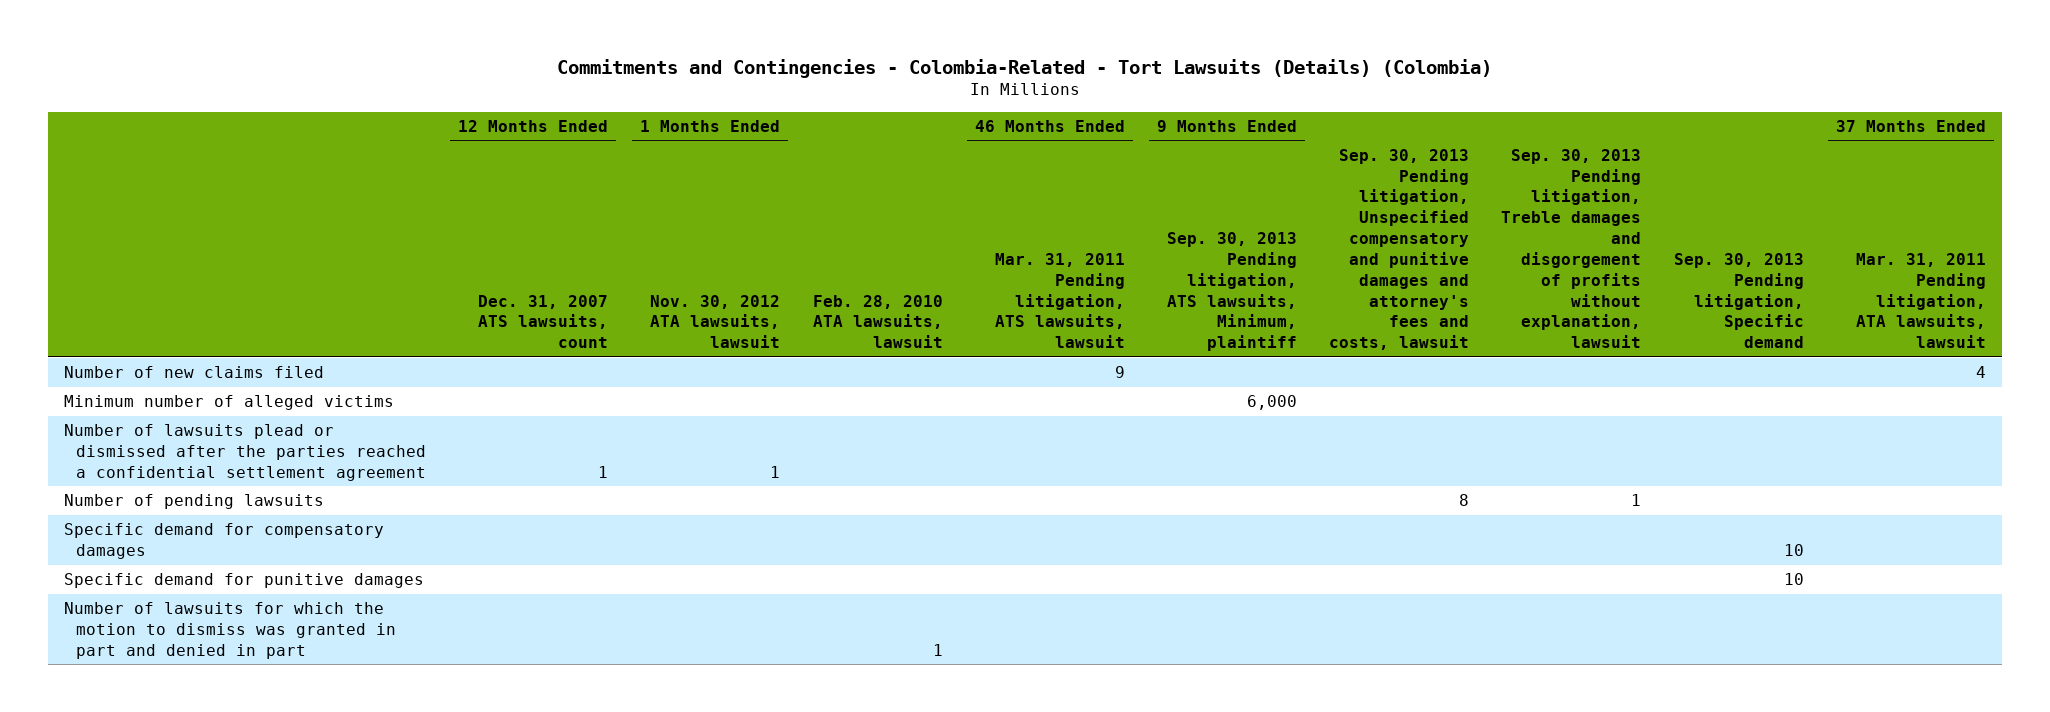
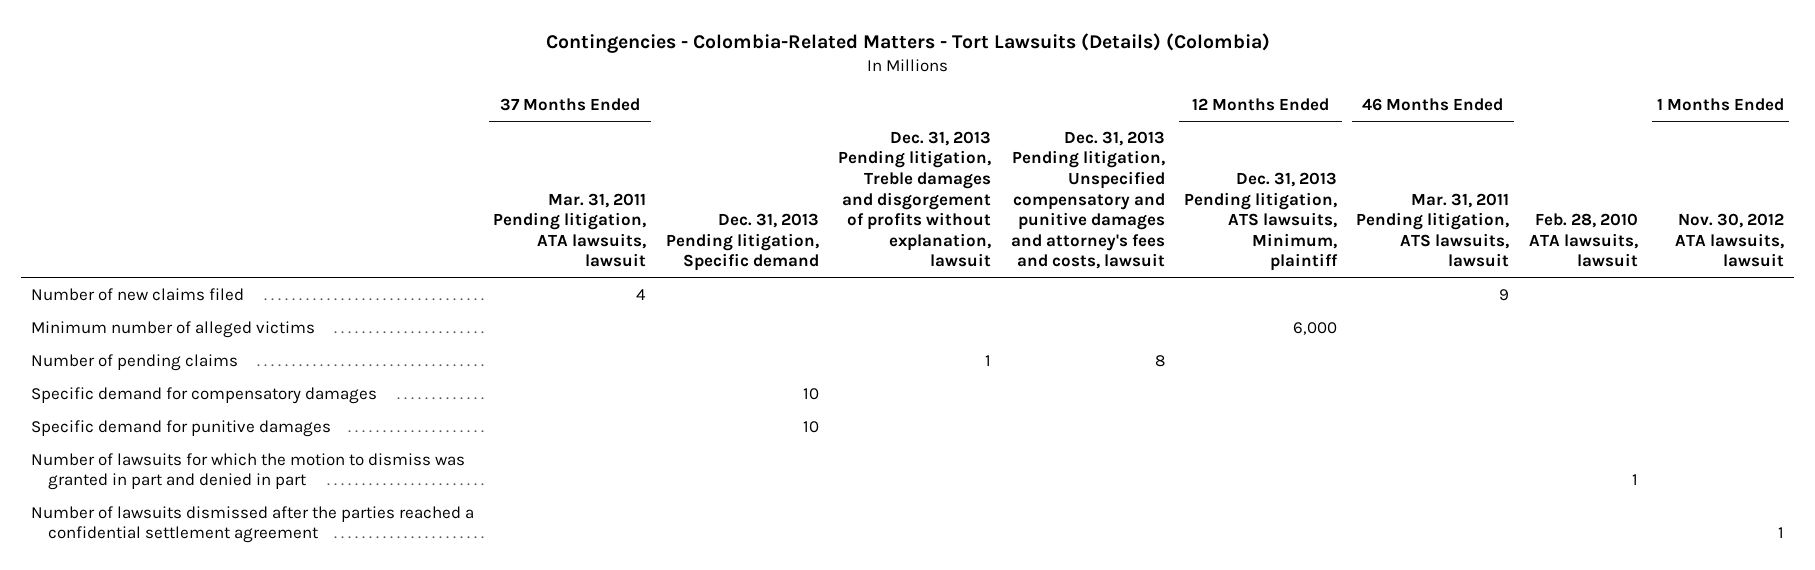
- Commitments and Contingencies - Colombia-Related - Tort Lawsuits (Details) (Colombia)
+ Contingencies - Colombia-Related Matters - Tort Lawsuits (Details) (Colombia)
- | 12 Months Ended Dec. 31, 2007 ATS lawsuits, count | 1 Months Ended Nov. 30, 2012 ATA lawsuits, lawsuit | Feb. 28, 2010 ATA lawsuits, lawsuit | 46 Months Ended Mar. 31, 2011 Pending litigation, ATS lawsuits, lawsuit | 9 Months Ended Sep. 30, 2013 Pending litigation, ATS lawsuits, Minimum, plaintiff | Sep. 30, 2013 Pending litigation, Unspecified compensatory and punitive damages and attorney's fees and costs, lawsuit | Sep. 30, 2013 Pending litigation, Treble damages and disgorgement of profits without explanation, lawsuit | Sep. 30, 2013 Pending litigation, Specific demand | 37 Months Ended Mar. 31, 2011 Pending litigation, ATA lawsuits, lawsuit
+ | 37 Months Ended Mar. 31, 2011 Pending litigation, ATA lawsuits, lawsuit | Dec. 31, 2013 Pending litigation, Specific demand | Dec. 31, 2013 Pending litigation, Treble damages and disgorgement of profits without explanation, lawsuit | Dec. 31, 2013 Pending litigation, Unspecified compensatory and punitive damages and attorney's fees and costs, lawsuit | 12 Months Ended Dec. 31, 2013 Pending litigation, ATS lawsuits, Minimum, plaintiff | 46 Months Ended Mar. 31, 2011 Pending litigation, ATS lawsuits, lawsuit | Feb. 28, 2010 ATA lawsuits, lawsuit | 1 Months Ended Nov. 30, 2012 ATA lawsuits, lawsuit
- Number of lawsuits plead or dismissed after the parties reached a confidential settlement agreement | 1 | 1 | | | | | | |
- Number of pending lawsuits | | | | | | 8 | 1 | |
+ Number of pending claims | | | 1 | 8 | | | |
+ Number of lawsuits dismissed after the parties reached a confidential settlement agreement | | | | | | | | 1

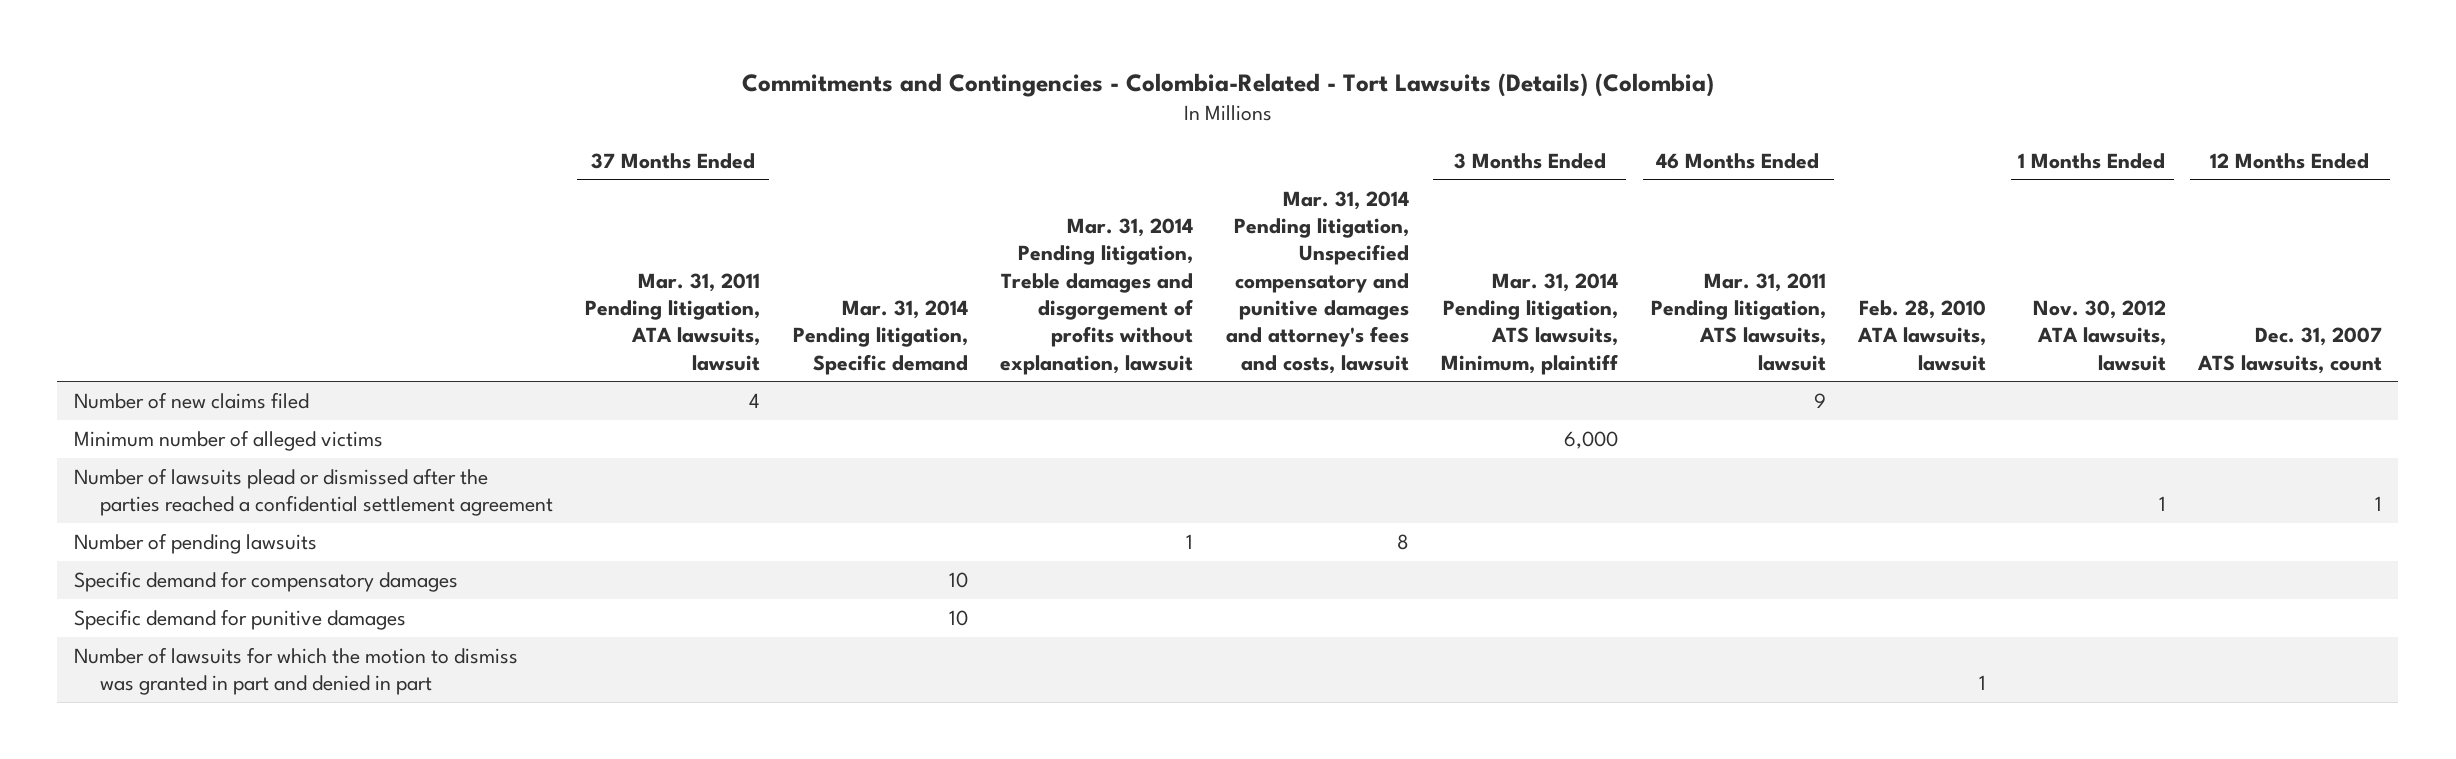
- Contingencies - Colombia-Related Matters - Tort Lawsuits (Details) (Colombia)
+ Commitments and Contingencies - Colombia-Related - Tort Lawsuits (Details) (Colombia)
- | 37 Months Ended Mar. 31, 2011 Pending litigation, ATA lawsuits, lawsuit | Dec. 31, 2013 Pending litigation, Specific demand | Dec. 31, 2013 Pending litigation, Treble damages and disgorgement of profits without explanation, lawsuit | Dec. 31, 2013 Pending litigation, Unspecified compensatory and punitive damages and attorney's fees and costs, lawsuit | 12 Months Ended Dec. 31, 2013 Pending litigation, ATS lawsuits, Minimum, plaintiff | 46 Months Ended Mar. 31, 2011 Pending litigation, ATS lawsuits, lawsuit | Feb. 28, 2010 ATA lawsuits, lawsuit | 1 Months Ended Nov. 30, 2012 ATA lawsuits, lawsuit
+ | 37 Months Ended Mar. 31, 2011 Pending litigation, ATA lawsuits, lawsuit | Mar. 31, 2014 Pending litigation, Specific demand | Mar. 31, 2014 Pending litigation, Treble damages and disgorgement of profits without explanation, lawsuit | Mar. 31, 2014 Pending litigation, Unspecified compensatory and punitive damages and attorney's fees and costs, lawsuit | 3 Months Ended Mar. 31, 2014 Pending litigation, ATS lawsuits, Minimum, plaintiff | 46 Months Ended Mar. 31, 2011 Pending litigation, ATS lawsuits, lawsuit | Feb. 28, 2010 ATA lawsuits, lawsuit | 1 Months Ended Nov. 30, 2012 ATA lawsuits, lawsuit | 12 Months Ended Dec. 31, 2007 ATS lawsuits, count
- Number of pending claims | | | 1 | 8 | | | |
+ Number of lawsuits plead or dismissed after the parties reached a confidential settlement agreement | | | | | | | | 1 | 1
+ Number of pending lawsuits | | | 1 | 8 | | | | |
- Number of lawsuits dismissed after the parties reached a confidential settlement agreement | | | | | | | | 1

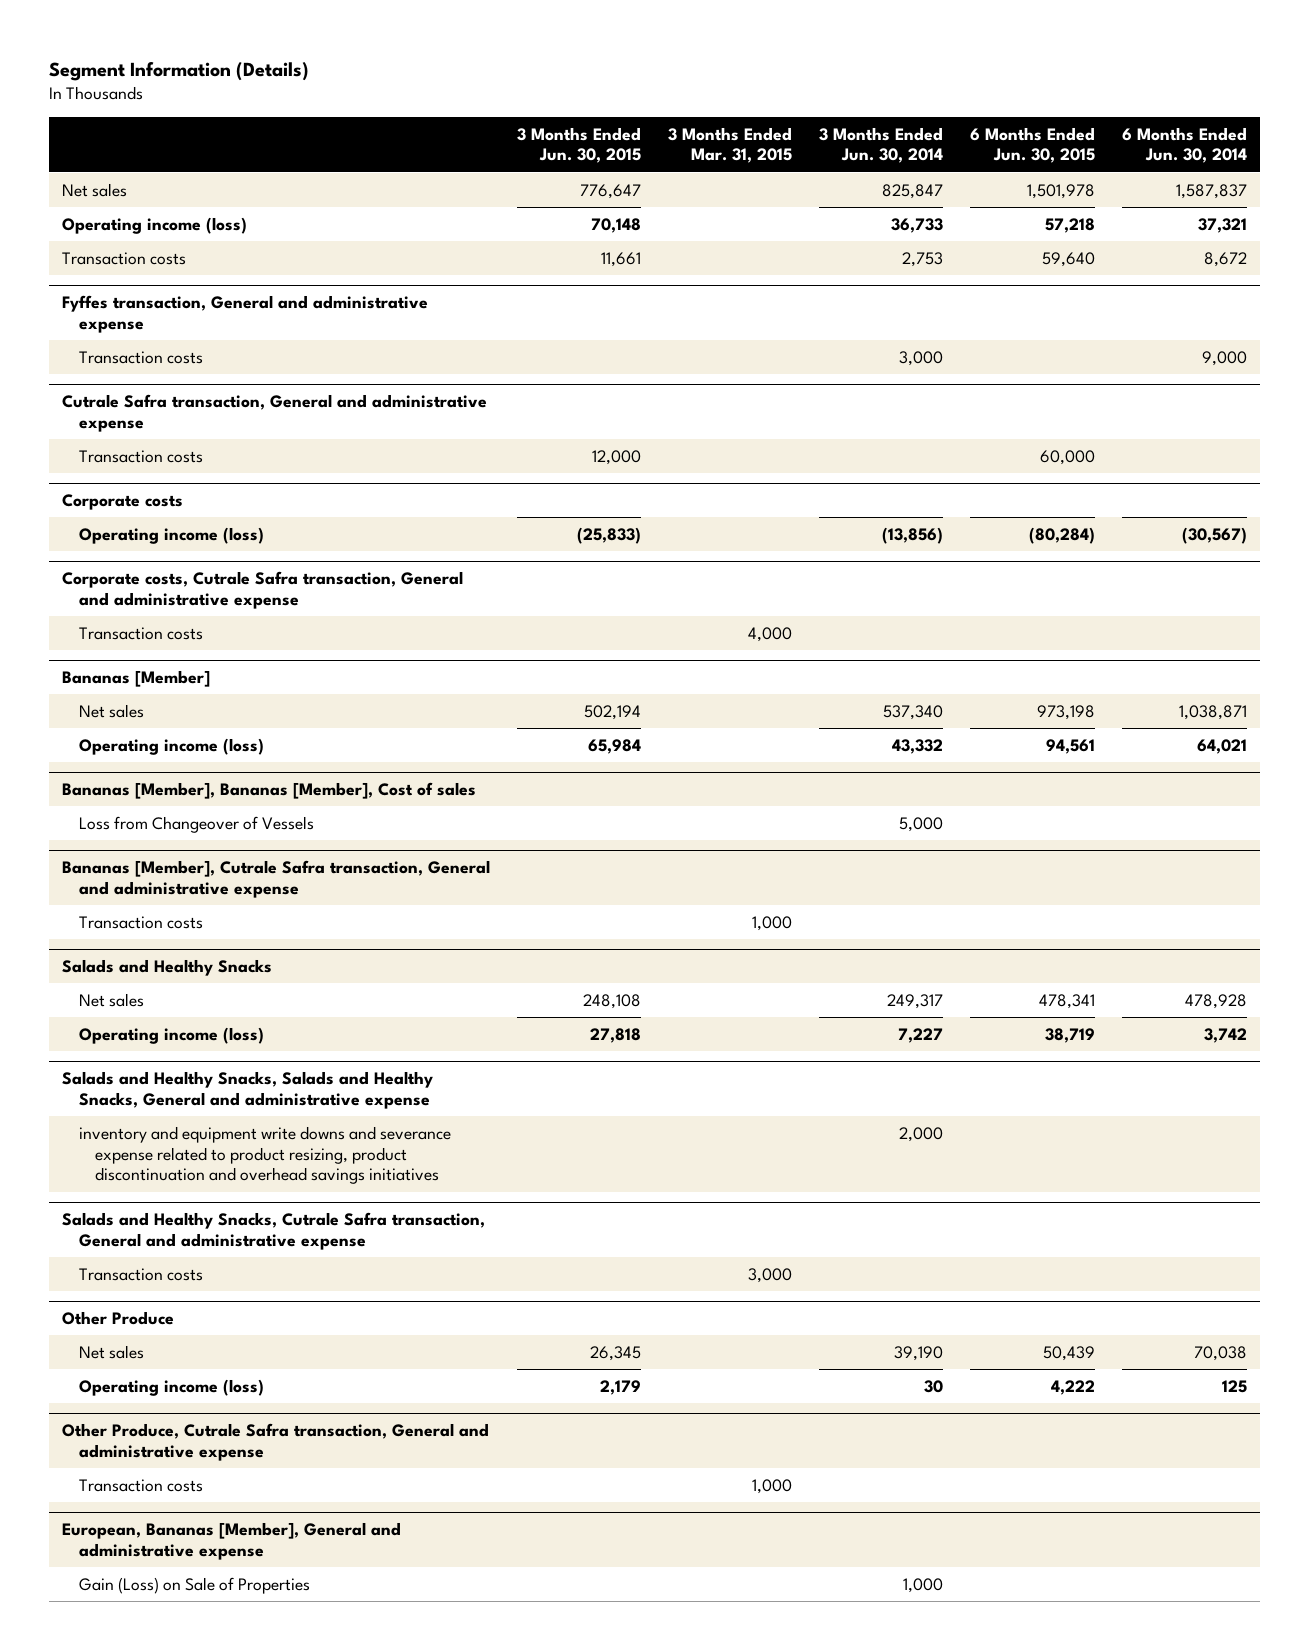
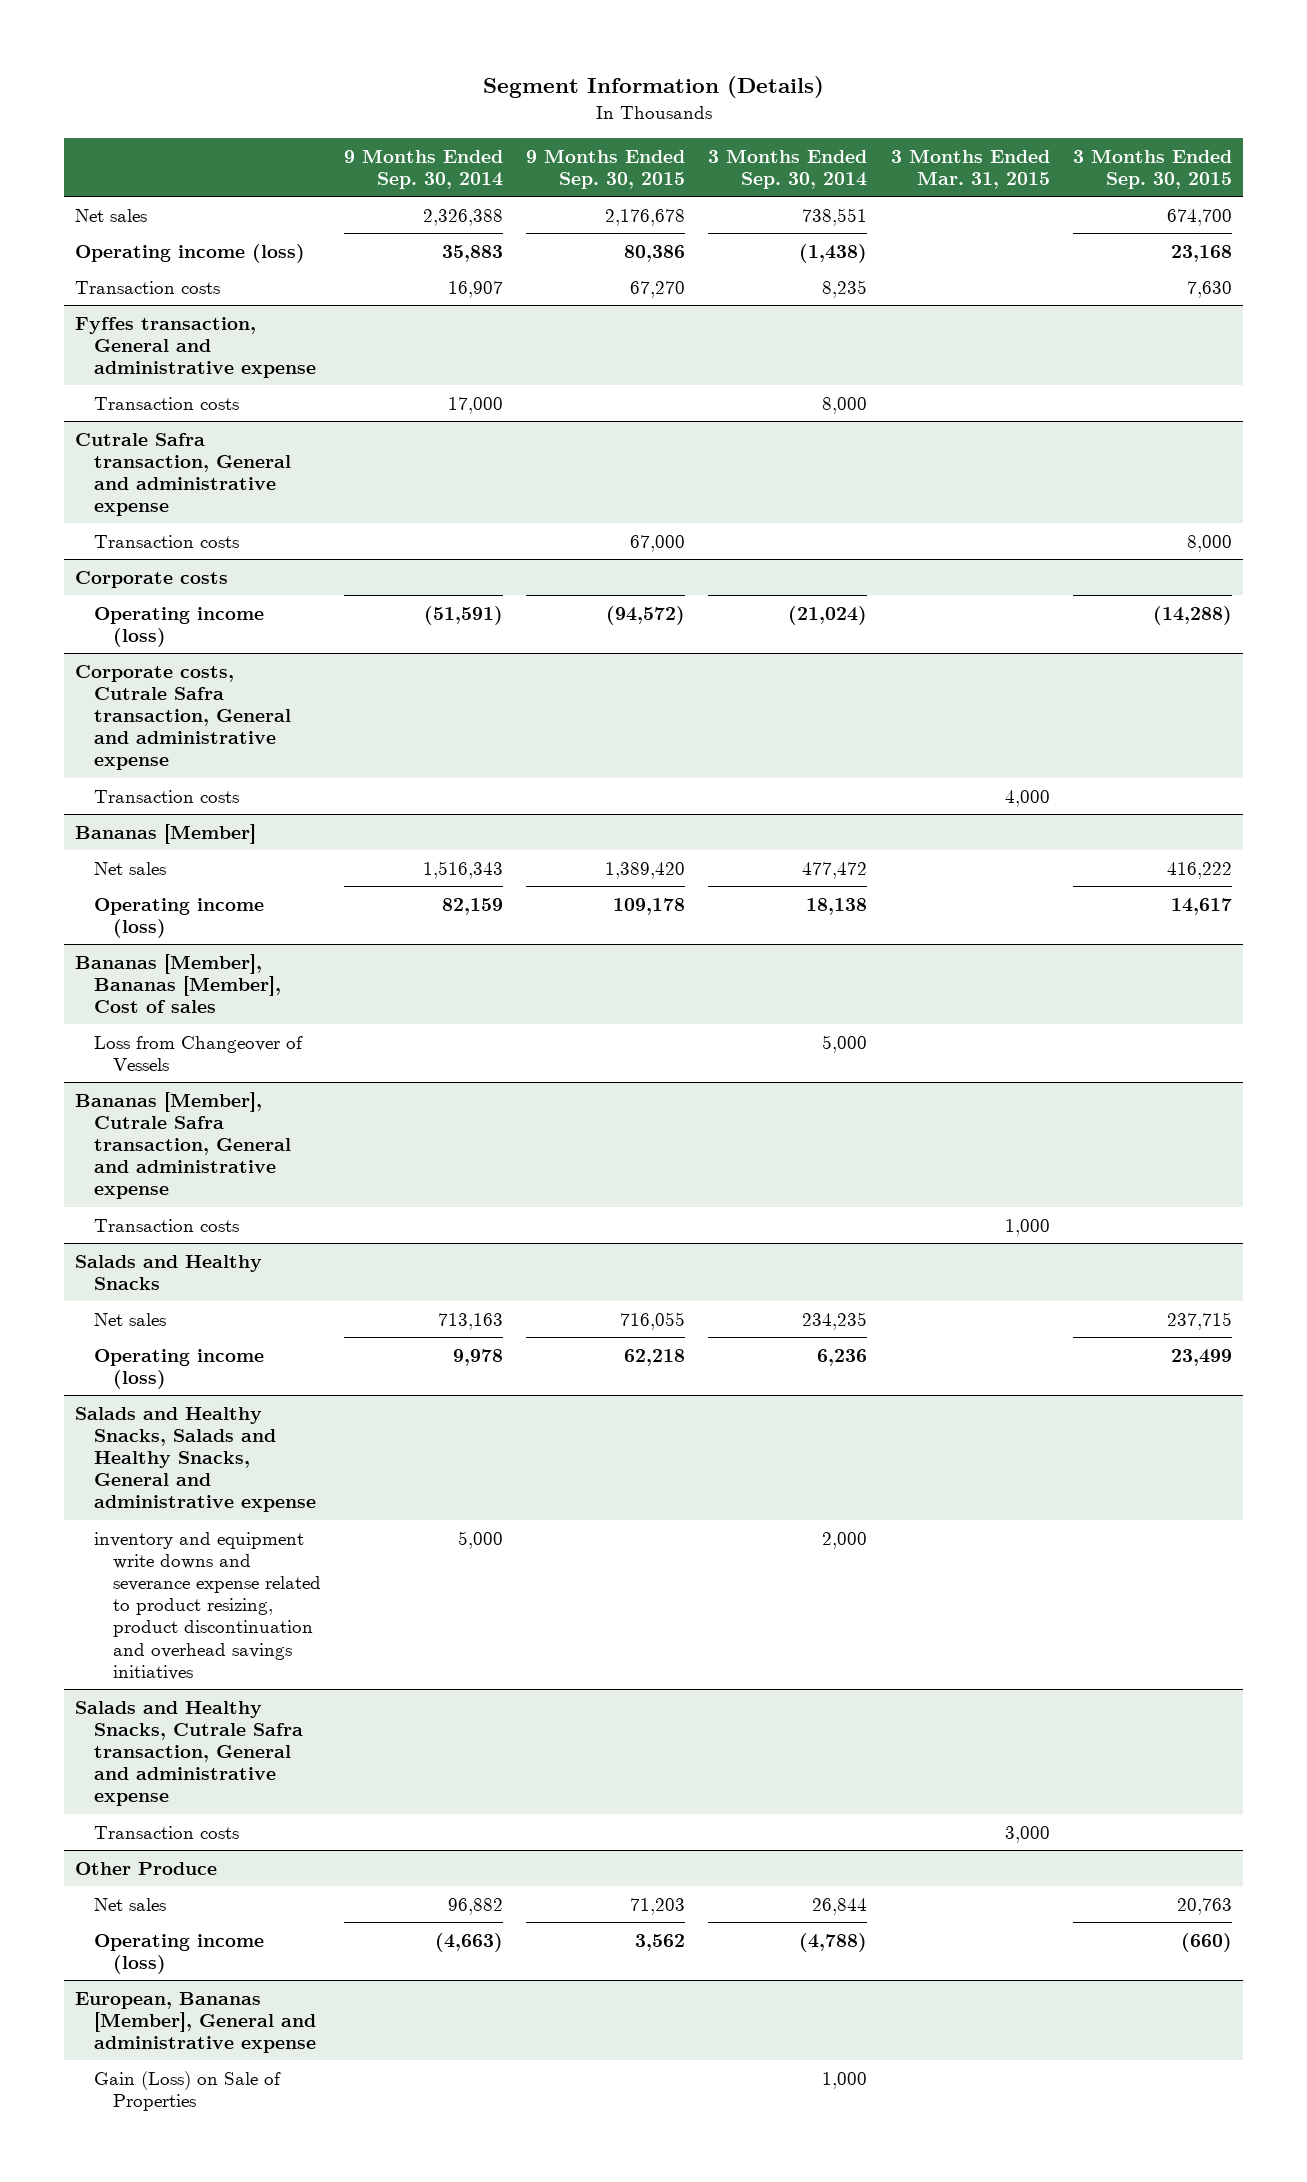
- | 3 Months Ended Jun. 30, 2015 | 3 Months Ended Mar. 31, 2015 | 3 Months Ended Jun. 30, 2014 | 6 Months Ended Jun. 30, 2015 | 6 Months Ended Jun. 30, 2014
+ | 9 Months Ended Sep. 30, 2014 | 9 Months Ended Sep. 30, 2015 | 3 Months Ended Sep. 30, 2014 | 3 Months Ended Mar. 31, 2015 | 3 Months Ended Sep. 30, 2015
- Other Produce, Cutrale Safra transaction, General and administrative expense
- Transaction costs | | 1,000 | | |

